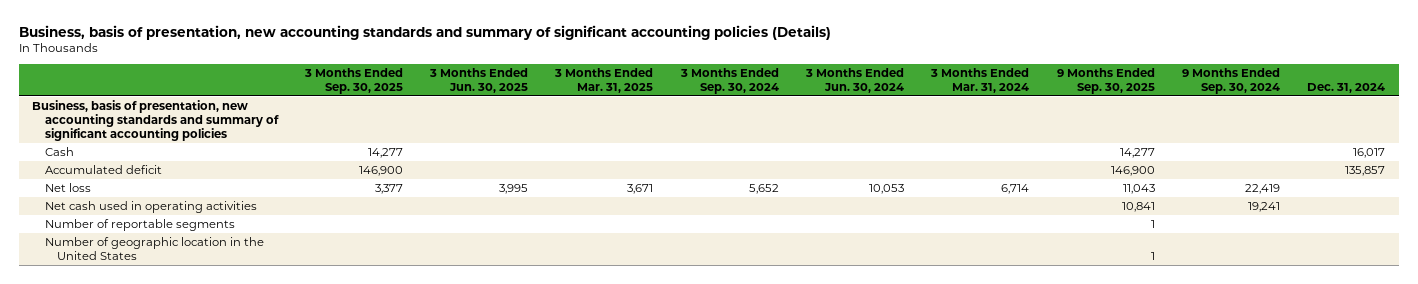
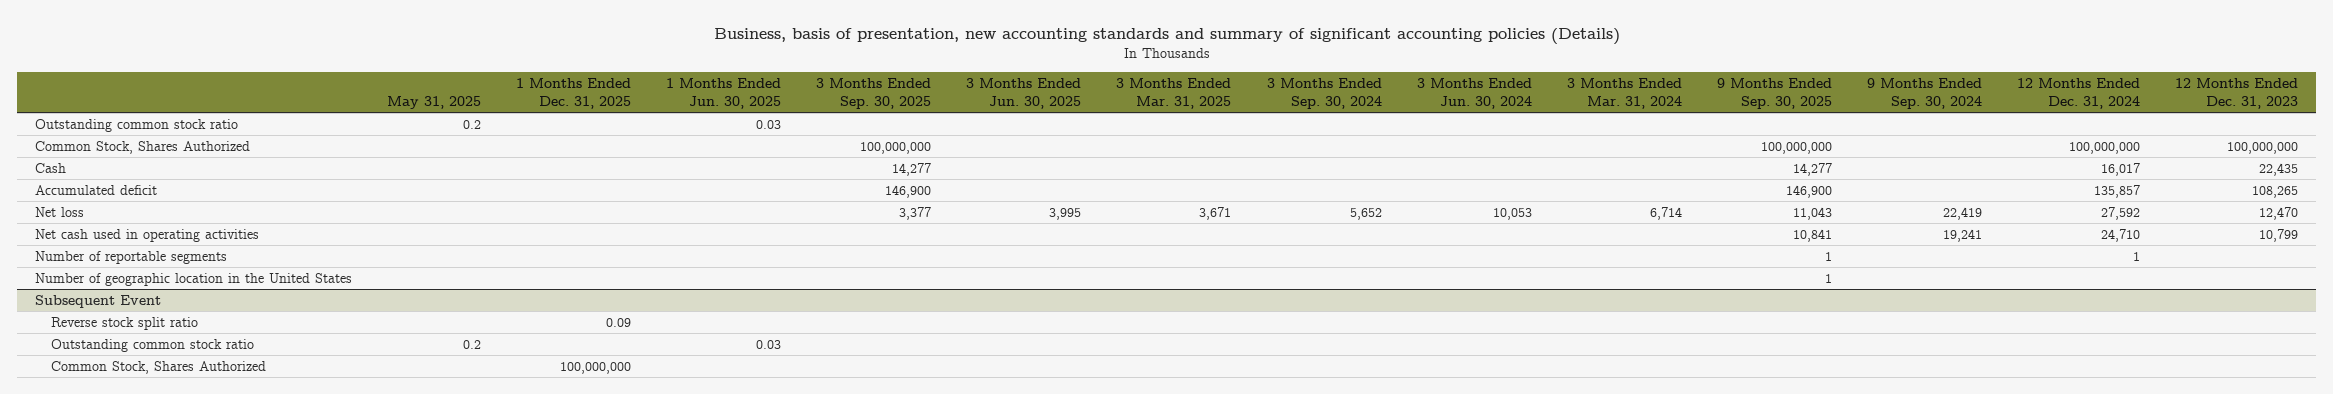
- | 3 Months Ended Sep. 30, 2025 | 3 Months Ended Jun. 30, 2025 | 3 Months Ended Mar. 31, 2025 | 3 Months Ended Sep. 30, 2024 | 3 Months Ended Jun. 30, 2024 | 3 Months Ended Mar. 31, 2024 | 9 Months Ended Sep. 30, 2025 | 9 Months Ended Sep. 30, 2024 | Dec. 31, 2024
+ | May 31, 2025 | 1 Months Ended Dec. 31, 2025 | 1 Months Ended Jun. 30, 2025 | 3 Months Ended Sep. 30, 2025 | 3 Months Ended Jun. 30, 2025 | 3 Months Ended Mar. 31, 2025 | 3 Months Ended Sep. 30, 2024 | 3 Months Ended Jun. 30, 2024 | 3 Months Ended Mar. 31, 2024 | 9 Months Ended Sep. 30, 2025 | 9 Months Ended Sep. 30, 2024 | 12 Months Ended Dec. 31, 2024 | 12 Months Ended Dec. 31, 2023
- Business, basis of presentation, new accounting standards and summary of significant accounting policies
+ Outstanding common stock ratio | 0.2 | | 0.03 | | | | | | | | | |
+ Common Stock, Shares Authorized | | | | 100,000,000 | | | | | | 100,000,000 | | 100,000,000 | 100,000,000
+ Subsequent Event
+ Reverse stock split ratio | | 0.09 | | | | | | | | | | |
+ Outstanding common stock ratio | 0.2 | | 0.03 | | | | | | | | | |
+ Common Stock, Shares Authorized | | 100,000,000 | | | | | | | | | | |

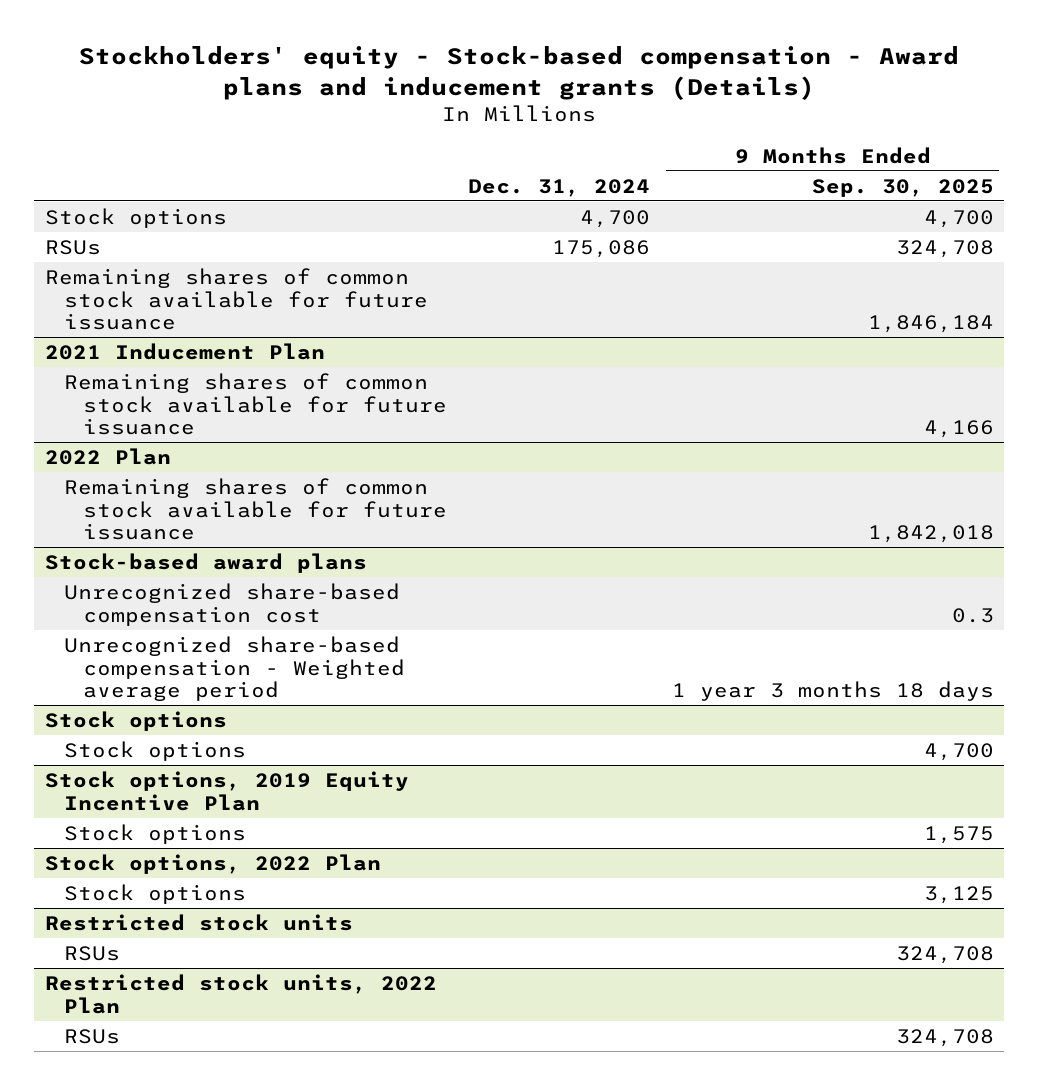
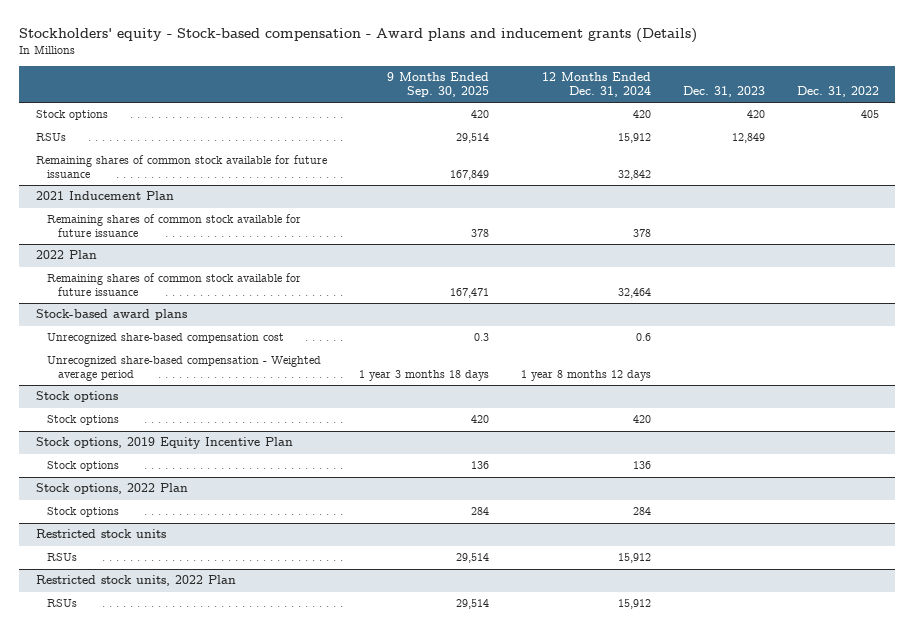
- | Dec. 31, 2024 | 9 Months Ended Sep. 30, 2025
+ | 9 Months Ended Sep. 30, 2025 | 12 Months Ended Dec. 31, 2024 | Dec. 31, 2023 | Dec. 31, 2022
- Stock options | 4,700 | 4,700
- RSUs | 175,086 | 324,708
- Remaining shares of common stock available for future issuance | | 1,846,184
+ Stock options | 420 | 420 | 420 | 405
+ RSUs | 29,514 | 15,912 | 12,849 |
+ Remaining shares of common stock available for future issuance | 167,849 | 32,842 | |
@ 2021 Inducement Plan
- Remaining shares of common stock available for future issuance | | 4,166
+ Remaining shares of common stock available for future issuance | 378 | 378 | |
@ 2022 Plan
- Remaining shares of common stock available for future issuance | | 1,842,018
+ Remaining shares of common stock available for future issuance | 167,471 | 32,464 | |
@ Stock options
- Stock options | | 4,700
+ Stock options | 420 | 420 | |
@ Stock options, 2019 Equity Incentive Plan
- Stock options | | 1,575
+ Stock options | 136 | 136 | |
@ Stock options, 2022 Plan
- Stock options | | 3,125
+ Stock options | 284 | 284 | |
@ Restricted stock units
- RSUs | | 324,708
+ RSUs | 29,514 | 15,912 | |
@ Restricted stock units, 2022 Plan
- RSUs | | 324,708
+ RSUs | 29,514 | 15,912 | |

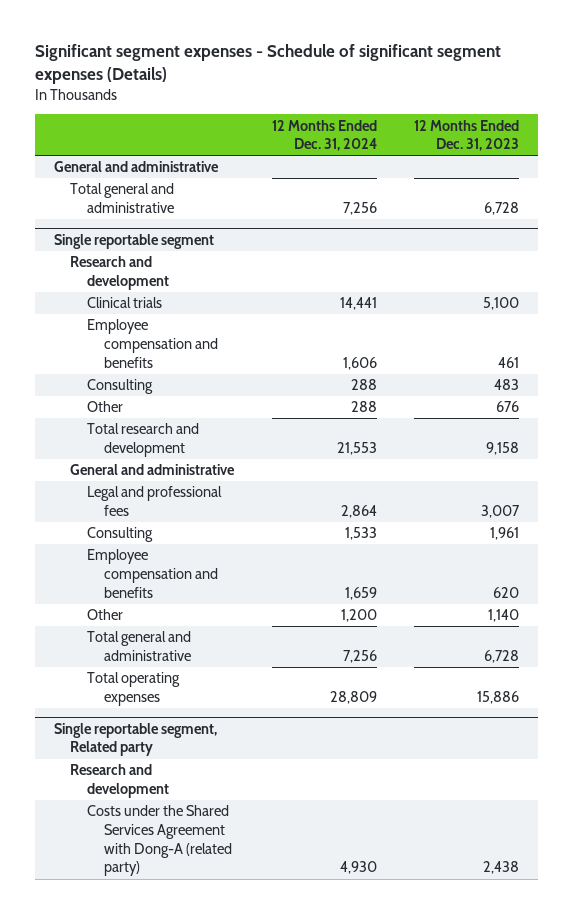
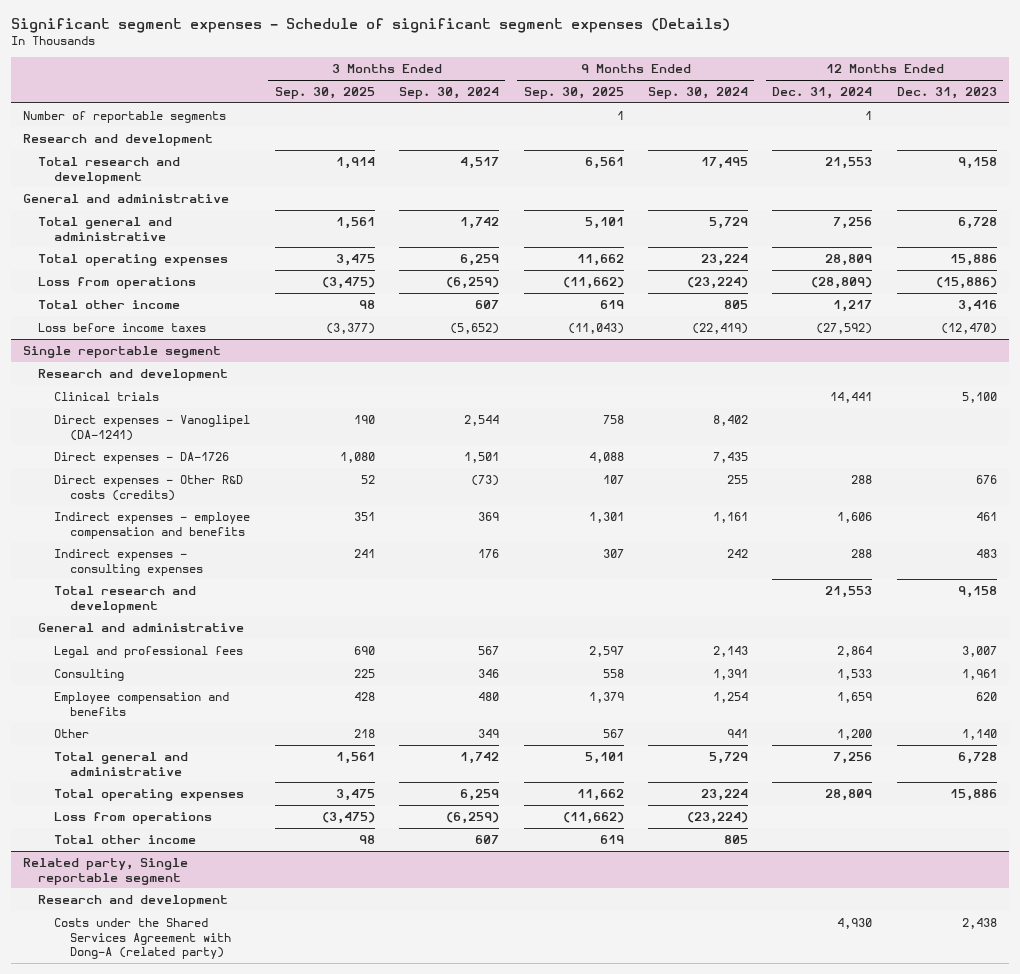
- | 12 Months Ended Dec. 31, 2024 | 12 Months Ended Dec. 31, 2023
+ | 3 Months Ended Sep. 30, 2025 | 3 Months Ended Sep. 30, 2024 | 9 Months Ended Sep. 30, 2025 | 9 Months Ended Sep. 30, 2024 | 12 Months Ended Dec. 31, 2024 | 12 Months Ended Dec. 31, 2023
+ Number of reportable segments | | | 1 | | 1 |
+ Research and development
+ Total research and development | 1,914 | 4,517 | 6,561 | 17,495 | 21,553 | 9,158
+ Total operating expenses | 3,475 | 6,259 | 11,662 | 23,224 | 28,809 | 15,886
+ Loss from operations | (3,475) | (6,259) | (11,662) | (23,224) | (28,809) | (15,886)
+ Total other income | 98 | 607 | 619 | 805 | 1,217 | 3,416
+ Loss before income taxes | (3,377) | (5,652) | (11,043) | (22,419) | (27,592) | (12,470)
@ Single reportable segment
- Employee compensation and benefits | 1,606 | 461
- Consulting | 288 | 483
- Other | 288 | 676
+ Direct expenses - Vanoglipel (DA-1241) | 190 | 2,544 | 758 | 8,402 | |
+ Direct expenses - DA-1726 | 1,080 | 1,501 | 4,088 | 7,435 | |
+ Direct expenses - Other R&D costs (credits) | 52 | (73) | 107 | 255 | 288 | 676
+ Indirect expenses - employee compensation and benefits | 351 | 369 | 1,301 | 1,161 | 1,606 | 461
+ Indirect expenses - consulting expenses | 241 | 176 | 307 | 242 | 288 | 483
- Single reportable segment, Related party
@ Single reportable segment
+ Loss from operations | (3,475) | (6,259) | (11,662) | (23,224) | |
+ Total other income | 98 | 607 | 619 | 805 | |
+ Related party, Single reportable segment

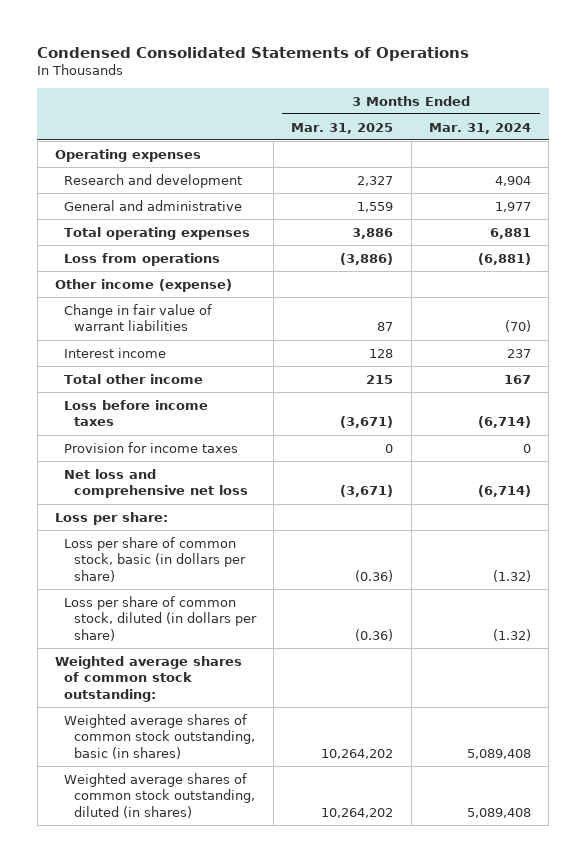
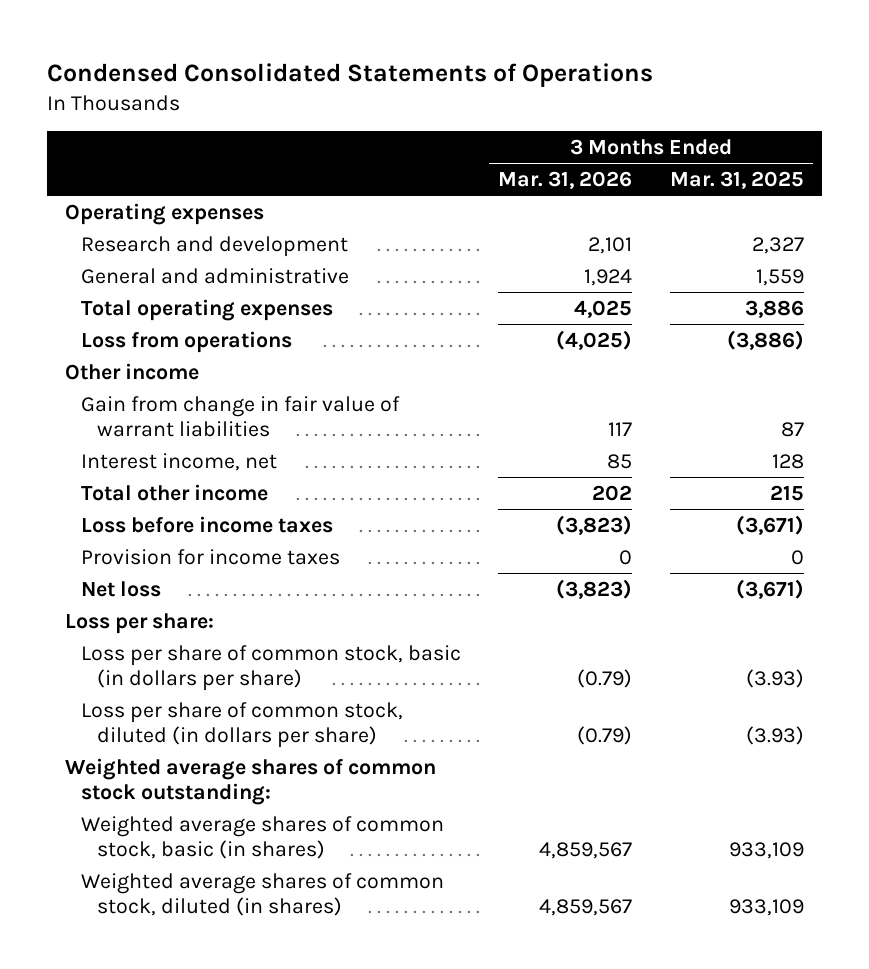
- | 3 Months Ended Mar. 31, 2025 | 3 Months Ended Mar. 31, 2024
+ | 3 Months Ended Mar. 31, 2026 | 3 Months Ended Mar. 31, 2025
- Other income (expense)
- Change in fair value of warrant liabilities | 87 | (70)
- Interest income | 128 | 237
+ Other income
+ Gain from change in fair value of warrant liabilities | 117 | 87
+ Interest income, net | 85 | 128
- Net loss and comprehensive net loss | (3,671) | (6,714)
+ Net loss | (3,823) | (3,671)
- Loss per share of common stock, basic (in dollars per share) | (0.36) | (1.32)
- Loss per share of common stock, diluted (in dollars per share) | (0.36) | (1.32)
+ Loss per share of common stock, basic (in dollars per share) | (0.79) | (3.93)
+ Loss per share of common stock, diluted (in dollars per share) | (0.79) | (3.93)
- Weighted average shares of common stock outstanding, basic (in shares) | 10,264,202 | 5,089,408
- Weighted average shares of common stock outstanding, diluted (in shares) | 10,264,202 | 5,089,408
+ Weighted average shares of common stock, basic (in shares) | 4,859,567 | 933,109
+ Weighted average shares of common stock, diluted (in shares) | 4,859,567 | 933,109

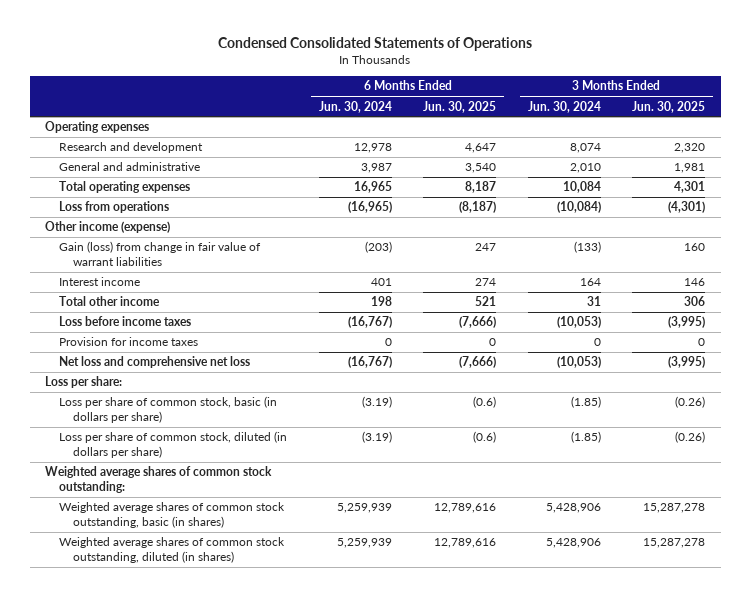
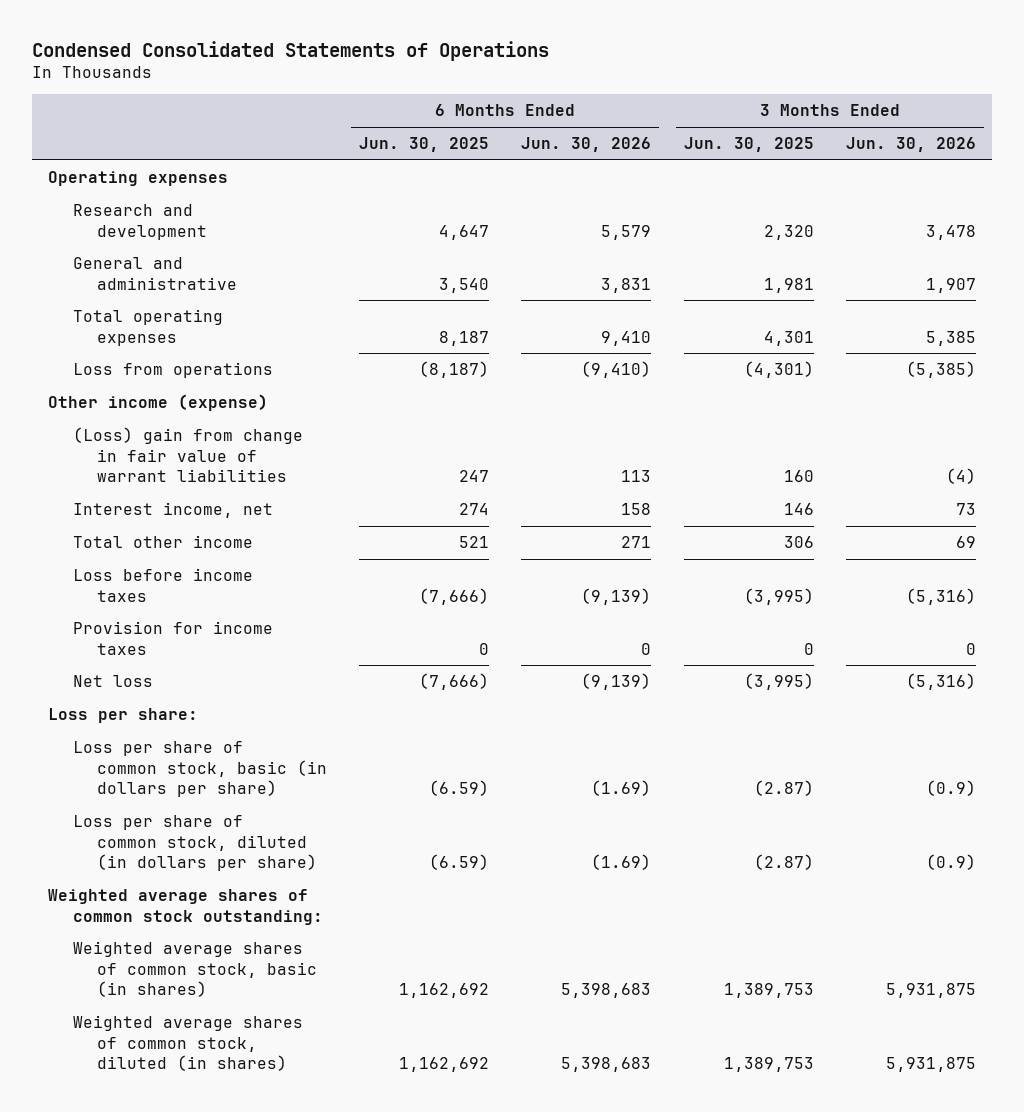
- | 6 Months Ended Jun. 30, 2024 | 6 Months Ended Jun. 30, 2025 | 3 Months Ended Jun. 30, 2024 | 3 Months Ended Jun. 30, 2025
+ | 6 Months Ended Jun. 30, 2025 | 6 Months Ended Jun. 30, 2026 | 3 Months Ended Jun. 30, 2025 | 3 Months Ended Jun. 30, 2026
- Gain (loss) from change in fair value of warrant liabilities | (203) | 247 | (133) | 160
- Interest income | 401 | 274 | 164 | 146
+ (Loss) gain from change in fair value of warrant liabilities | 247 | 113 | 160 | (4)
+ Interest income, net | 274 | 158 | 146 | 73
- Net loss and comprehensive net loss | (16,767) | (7,666) | (10,053) | (3,995)
+ Net loss | (7,666) | (9,139) | (3,995) | (5,316)
- Loss per share of common stock, basic (in dollars per share) | (3.19) | (0.6) | (1.85) | (0.26)
- Loss per share of common stock, diluted (in dollars per share) | (3.19) | (0.6) | (1.85) | (0.26)
+ Loss per share of common stock, basic (in dollars per share) | (6.59) | (1.69) | (2.87) | (0.9)
+ Loss per share of common stock, diluted (in dollars per share) | (6.59) | (1.69) | (2.87) | (0.9)
- Weighted average shares of common stock outstanding, basic (in shares) | 5,259,939 | 12,789,616 | 5,428,906 | 15,287,278
- Weighted average shares of common stock outstanding, diluted (in shares) | 5,259,939 | 12,789,616 | 5,428,906 | 15,287,278
+ Weighted average shares of common stock, basic (in shares) | 1,162,692 | 5,398,683 | 1,389,753 | 5,931,875
+ Weighted average shares of common stock, diluted (in shares) | 1,162,692 | 5,398,683 | 1,389,753 | 5,931,875

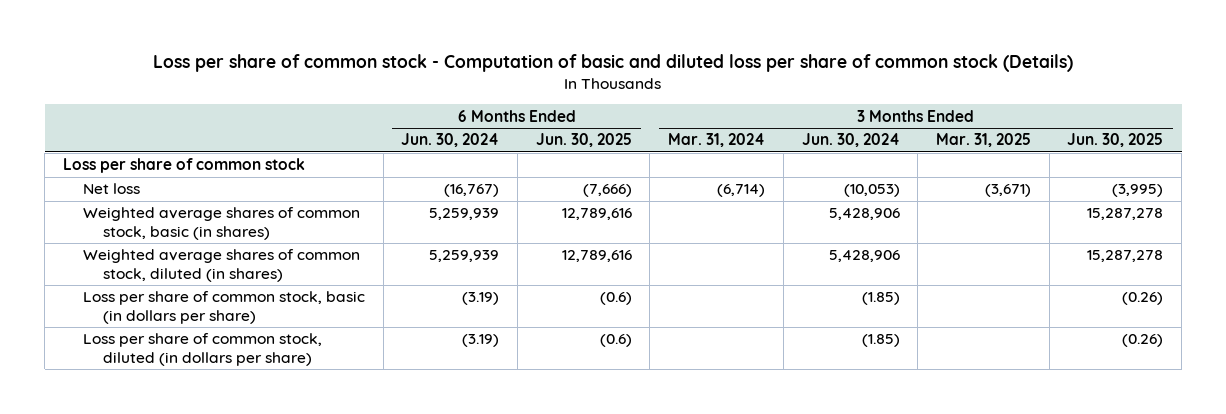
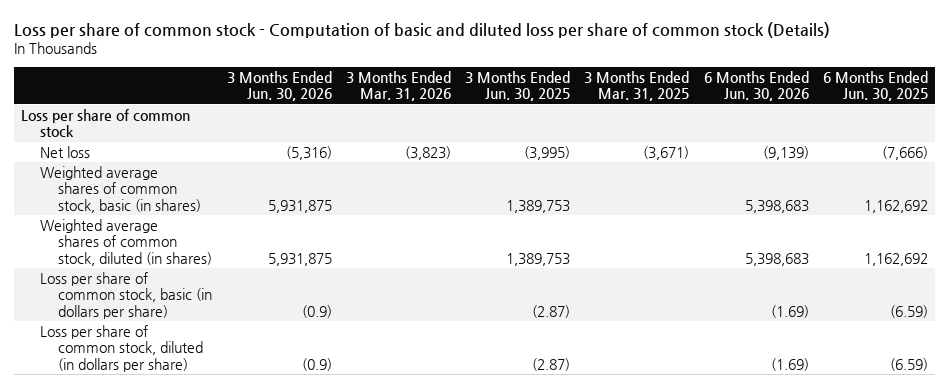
- | 6 Months Ended Jun. 30, 2024 | 6 Months Ended Jun. 30, 2025 | 3 Months Ended Mar. 31, 2024 | 3 Months Ended Jun. 30, 2024 | 3 Months Ended Mar. 31, 2025 | 3 Months Ended Jun. 30, 2025
+ | 3 Months Ended Jun. 30, 2026 | 3 Months Ended Mar. 31, 2026 | 3 Months Ended Jun. 30, 2025 | 3 Months Ended Mar. 31, 2025 | 6 Months Ended Jun. 30, 2026 | 6 Months Ended Jun. 30, 2025
- Weighted average shares of common stock, basic (in shares) | 5,259,939 | 12,789,616 | | 5,428,906 | | 15,287,278
- Weighted average shares of common stock, diluted (in shares) | 5,259,939 | 12,789,616 | | 5,428,906 | | 15,287,278
- Loss per share of common stock, basic (in dollars per share) | (3.19) | (0.6) | | (1.85) | | (0.26)
- Loss per share of common stock, diluted (in dollars per share) | (3.19) | (0.6) | | (1.85) | | (0.26)
+ Weighted average shares of common stock, basic (in shares) | 5,931,875 | | 1,389,753 | | 5,398,683 | 1,162,692
+ Weighted average shares of common stock, diluted (in shares) | 5,931,875 | | 1,389,753 | | 5,398,683 | 1,162,692
+ Loss per share of common stock, basic (in dollars per share) | (0.9) | | (2.87) | | (1.69) | (6.59)
+ Loss per share of common stock, diluted (in dollars per share) | (0.9) | | (2.87) | | (1.69) | (6.59)

